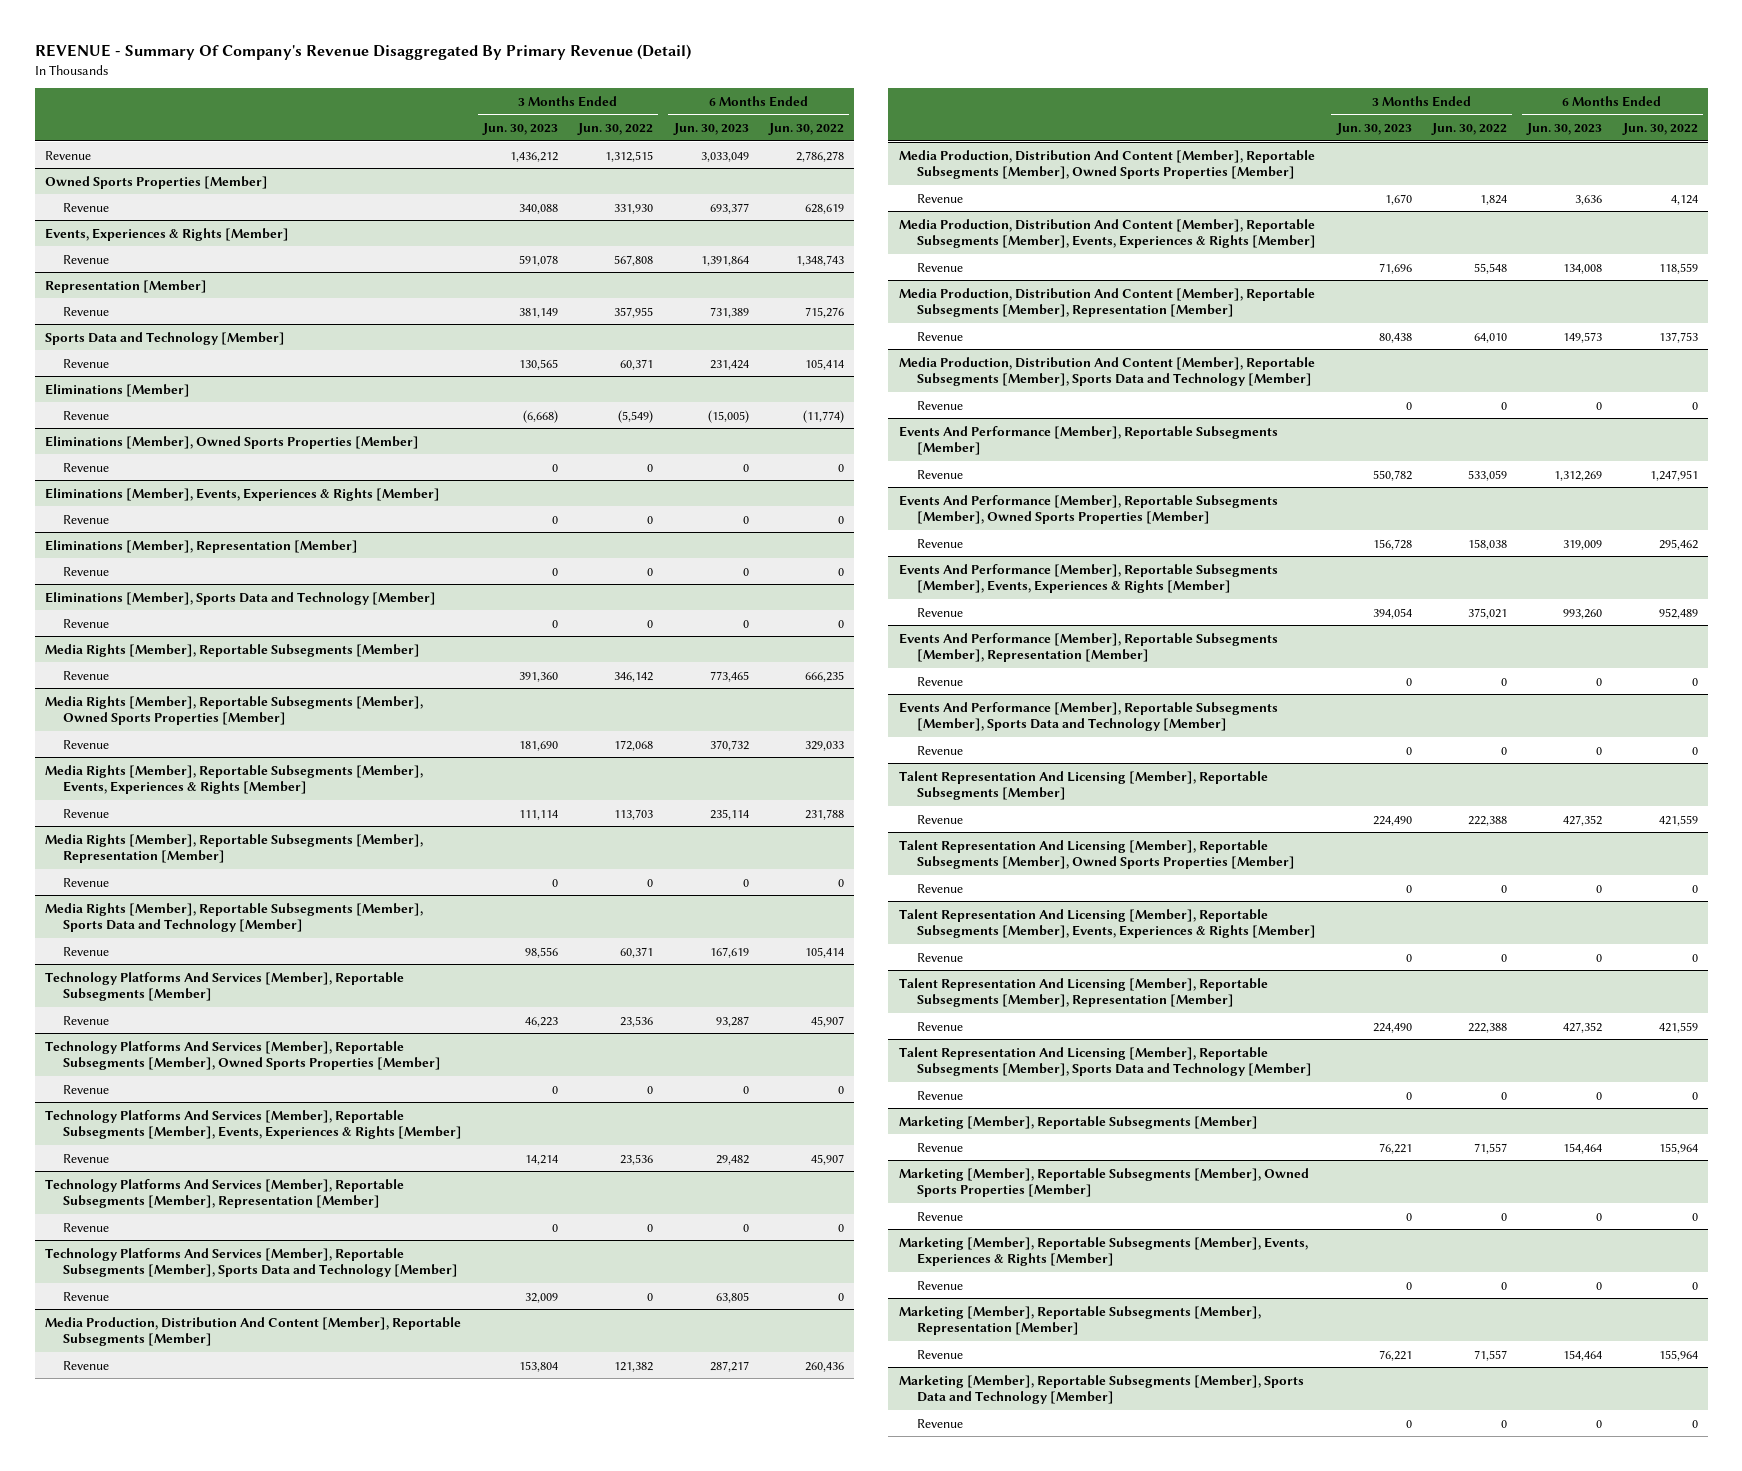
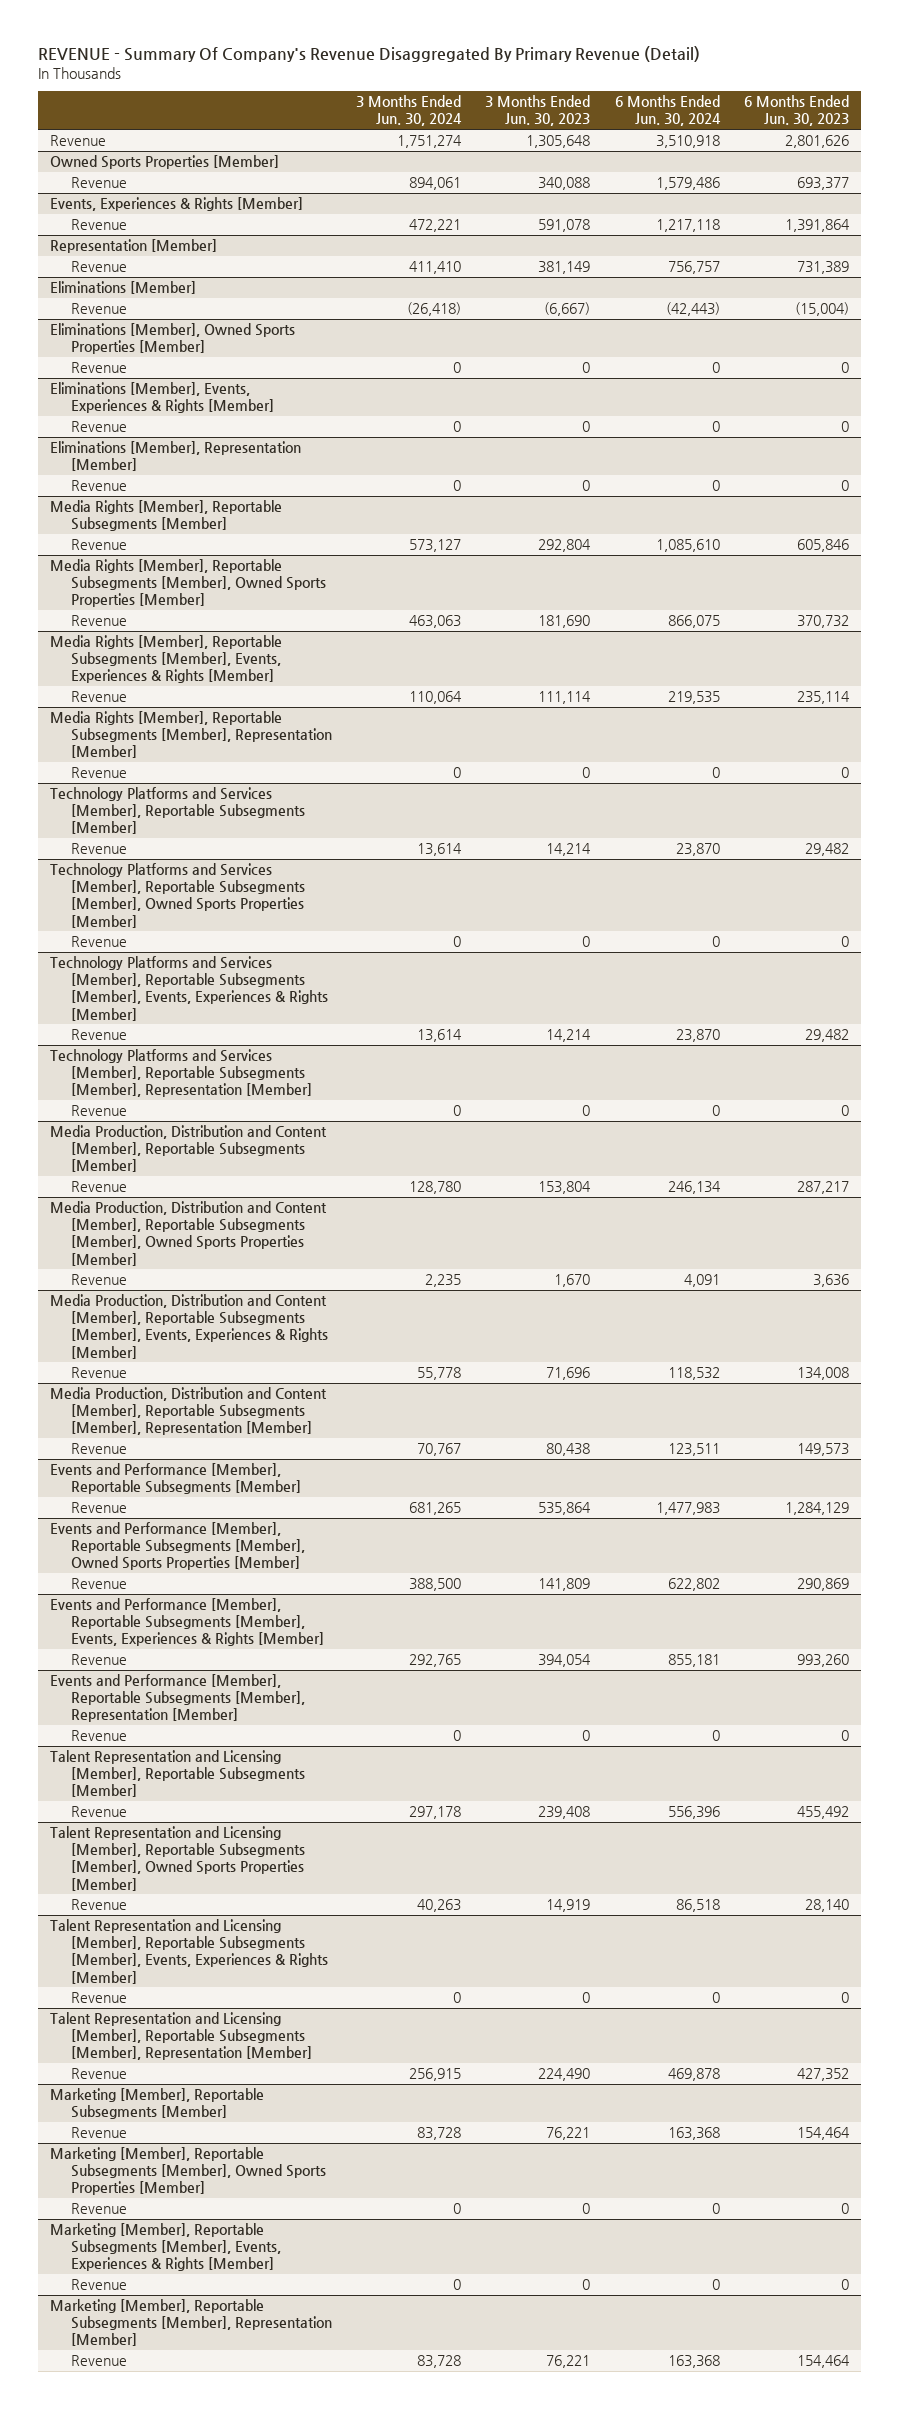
- | 3 Months Ended Jun. 30, 2023 | 3 Months Ended Jun. 30, 2022 | 6 Months Ended Jun. 30, 2023 | 6 Months Ended Jun. 30, 2022
+ | 3 Months Ended Jun. 30, 2024 | 3 Months Ended Jun. 30, 2023 | 6 Months Ended Jun. 30, 2024 | 6 Months Ended Jun. 30, 2023
- Revenue | 1,436,212 | 1,312,515 | 3,033,049 | 2,786,278
+ Revenue | 1,751,274 | 1,305,648 | 3,510,918 | 2,801,626
- Sports Data and Technology [Member]
- Revenue | 130,565 | 60,371 | 231,424 | 105,414
@ Eliminations [Member]
- Revenue | (6,668) | (5,549) | (15,005) | (11,774)
+ Revenue | (26,418) | (6,667) | (42,443) | (15,004)
- Eliminations [Member], Sports Data and Technology [Member]
- Revenue | 0 | 0 | 0 | 0
@ Media Rights [Member], Reportable Subsegments [Member]
- Revenue | 391,360 | 346,142 | 773,465 | 666,235
+ Revenue | 573,127 | 292,804 | 1,085,610 | 605,846
- Media Rights [Member], Reportable Subsegments [Member], Sports Data and Technology [Member]
- Revenue | 98,556 | 60,371 | 167,619 | 105,414
- Technology Platforms And Services [Member], Reportable Subsegments [Member]
- Revenue | 46,223 | 23,536 | 93,287 | 45,907
- Technology Platforms And Services [Member], Reportable Subsegments [Member], Owned Sports Properties [Member]
+ Technology Platforms and Services [Member], Reportable Subsegments [Member]
+ Revenue | 13,614 | 14,214 | 23,870 | 29,482
+ Technology Platforms and Services [Member], Reportable Subsegments [Member], Owned Sports Properties [Member]
- Technology Platforms And Services [Member], Reportable Subsegments [Member], Events, Experiences & Rights [Member]
+ Technology Platforms and Services [Member], Reportable Subsegments [Member], Events, Experiences & Rights [Member]
- Technology Platforms And Services [Member], Reportable Subsegments [Member], Representation [Member]
+ Technology Platforms and Services [Member], Reportable Subsegments [Member], Representation [Member]
- Technology Platforms And Services [Member], Reportable Subsegments [Member], Sports Data and Technology [Member]
- Revenue | 32,009 | 0 | 63,805 | 0
- Media Production, Distribution And Content [Member], Reportable Subsegments [Member]
+ Media Production, Distribution and Content [Member], Reportable Subsegments [Member]
- Media Production, Distribution And Content [Member], Reportable Subsegments [Member], Owned Sports Properties [Member]
+ Media Production, Distribution and Content [Member], Reportable Subsegments [Member], Owned Sports Properties [Member]
- Media Production, Distribution And Content [Member], Reportable Subsegments [Member], Events, Experiences & Rights [Member]
+ Media Production, Distribution and Content [Member], Reportable Subsegments [Member], Events, Experiences & Rights [Member]
- Media Production, Distribution And Content [Member], Reportable Subsegments [Member], Representation [Member]
+ Media Production, Distribution and Content [Member], Reportable Subsegments [Member], Representation [Member]
- Media Production, Distribution And Content [Member], Reportable Subsegments [Member], Sports Data and Technology [Member]
- Revenue | 0 | 0 | 0 | 0
- Events And Performance [Member], Reportable Subsegments [Member]
- Revenue | 550,782 | 533,059 | 1,312,269 | 1,247,951
- Events And Performance [Member], Reportable Subsegments [Member], Owned Sports Properties [Member]
- Revenue | 156,728 | 158,038 | 319,009 | 295,462
- Events And Performance [Member], Reportable Subsegments [Member], Events, Experiences & Rights [Member]
+ Events and Performance [Member], Reportable Subsegments [Member]
+ Revenue | 681,265 | 535,864 | 1,477,983 | 1,284,129
+ Events and Performance [Member], Reportable Subsegments [Member], Owned Sports Properties [Member]
+ Revenue | 388,500 | 141,809 | 622,802 | 290,869
+ Events and Performance [Member], Reportable Subsegments [Member], Events, Experiences & Rights [Member]
- Events And Performance [Member], Reportable Subsegments [Member], Representation [Member]
- Revenue | 0 | 0 | 0 | 0
- Events And Performance [Member], Reportable Subsegments [Member], Sports Data and Technology [Member]
- Revenue | 0 | 0 | 0 | 0
- Talent Representation And Licensing [Member], Reportable Subsegments [Member]
- Revenue | 224,490 | 222,388 | 427,352 | 421,559
- Talent Representation And Licensing [Member], Reportable Subsegments [Member], Owned Sports Properties [Member]
+ Events and Performance [Member], Reportable Subsegments [Member], Representation [Member]
- Talent Representation And Licensing [Member], Reportable Subsegments [Member], Events, Experiences & Rights [Member]
+ Talent Representation and Licensing [Member], Reportable Subsegments [Member]
+ Revenue | 297,178 | 239,408 | 556,396 | 455,492
+ Talent Representation and Licensing [Member], Reportable Subsegments [Member], Owned Sports Properties [Member]
+ Revenue | 40,263 | 14,919 | 86,518 | 28,140
+ Talent Representation and Licensing [Member], Reportable Subsegments [Member], Events, Experiences & Rights [Member]
- Talent Representation And Licensing [Member], Reportable Subsegments [Member], Representation [Member]
+ Talent Representation and Licensing [Member], Reportable Subsegments [Member], Representation [Member]
- Talent Representation And Licensing [Member], Reportable Subsegments [Member], Sports Data and Technology [Member]
- Revenue | 0 | 0 | 0 | 0
- Marketing [Member], Reportable Subsegments [Member], Sports Data and Technology [Member]
- Revenue | 0 | 0 | 0 | 0

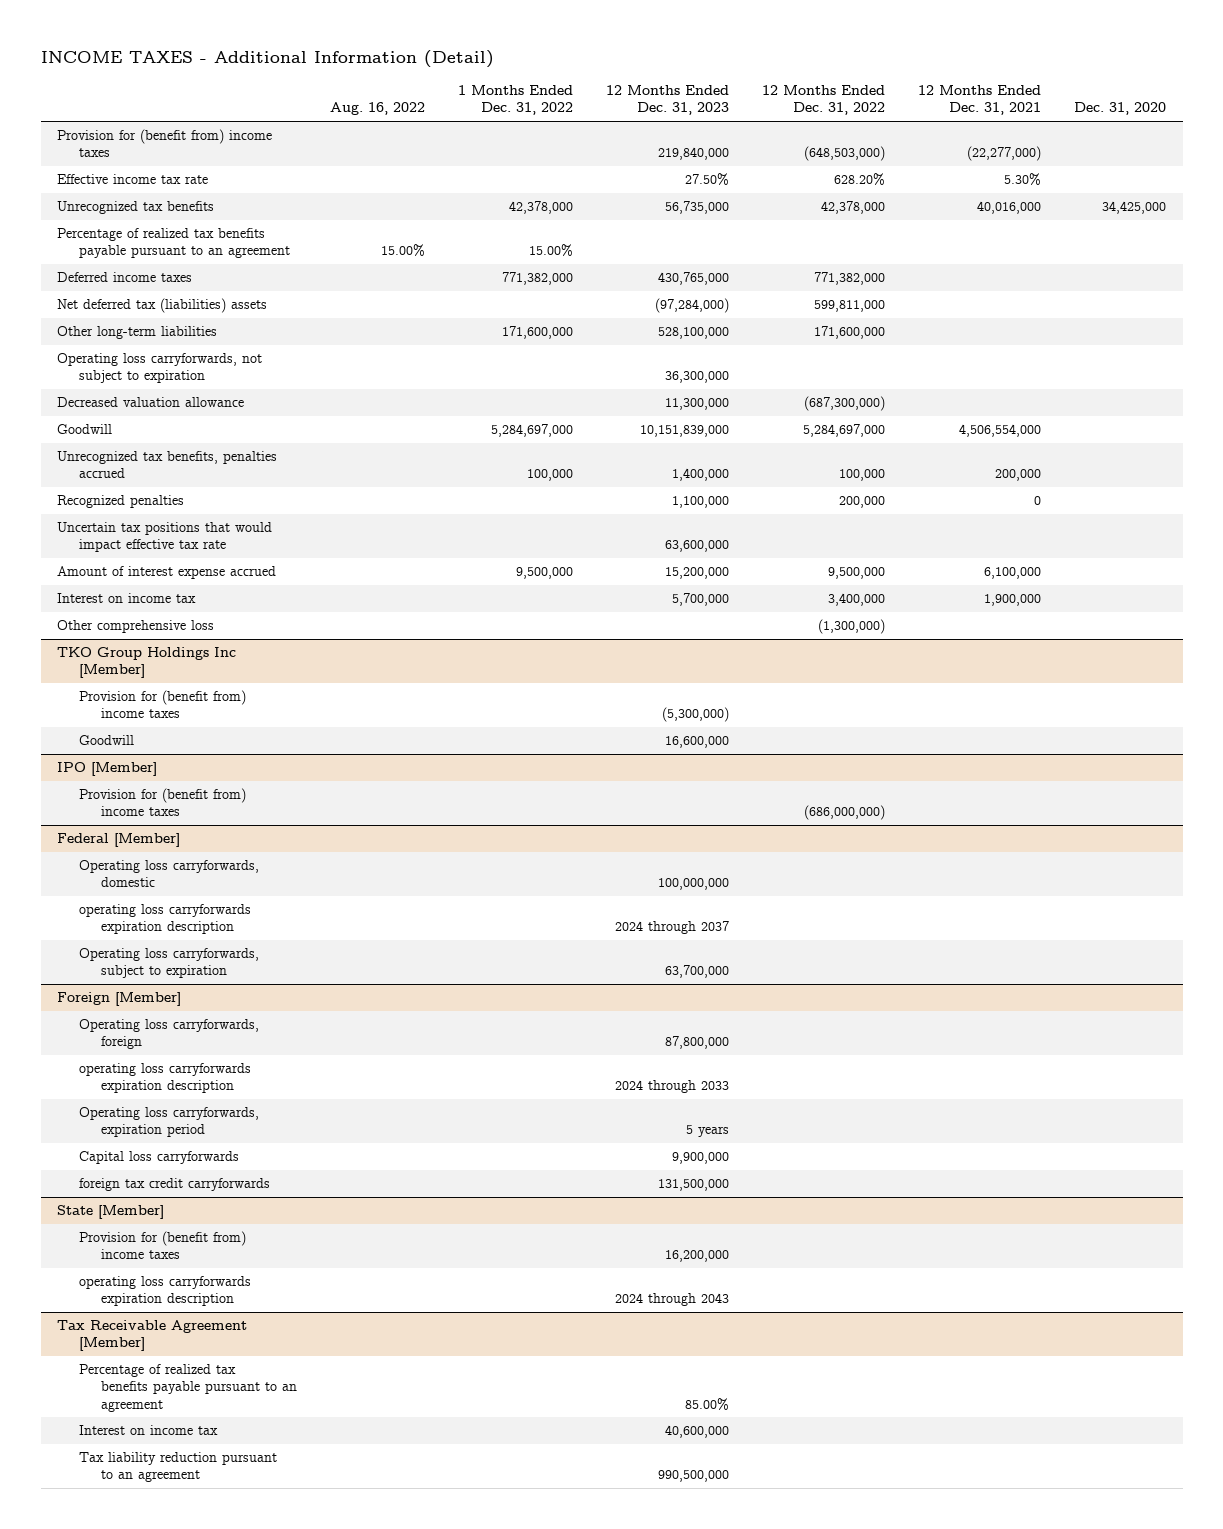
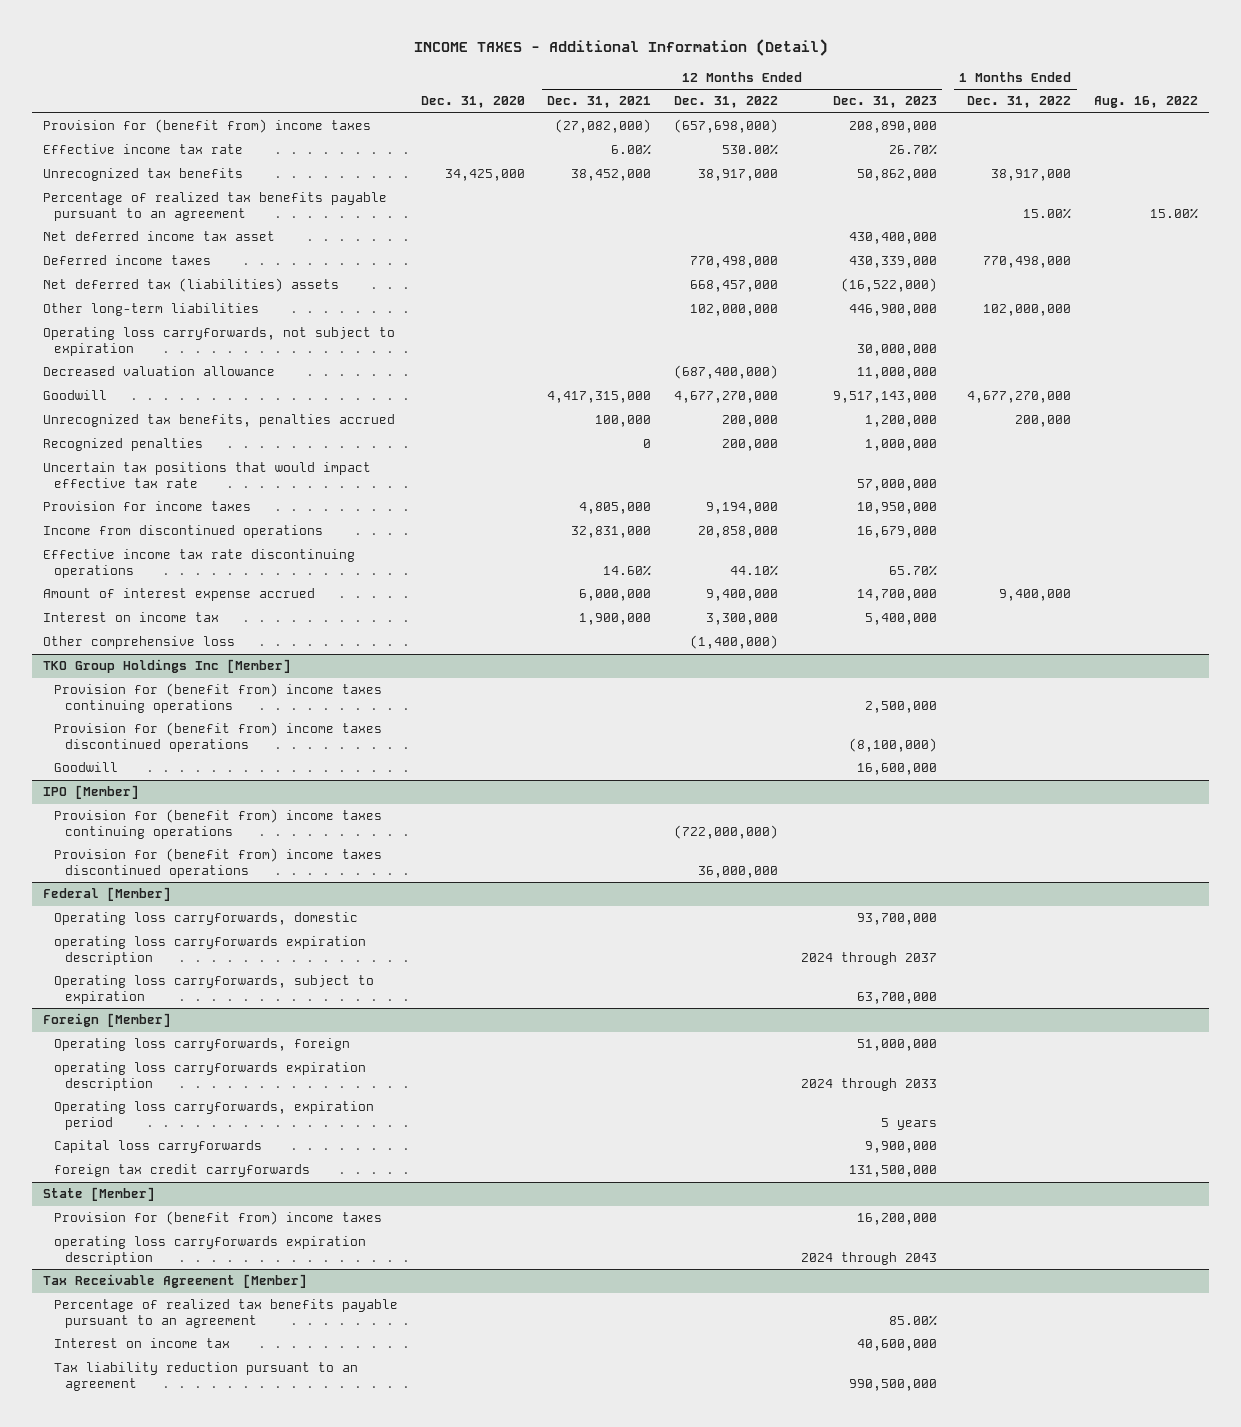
- | Aug. 16, 2022 | 1 Months Ended Dec. 31, 2022 | 12 Months Ended Dec. 31, 2023 | 12 Months Ended Dec. 31, 2022 | 12 Months Ended Dec. 31, 2021 | Dec. 31, 2020
+ | Dec. 31, 2020 | 12 Months Ended Dec. 31, 2021 | 12 Months Ended Dec. 31, 2022 | 12 Months Ended Dec. 31, 2023 | 1 Months Ended Dec. 31, 2022 | Aug. 16, 2022
- Provision for (benefit from) income taxes | | | 219,840,000 | (648,503,000) | (22,277,000) |
- Effective income tax rate | | | 27.50% | 628.20% | 5.30% |
- Unrecognized tax benefits | | 42,378,000 | 56,735,000 | 42,378,000 | 40,016,000 | 34,425,000
+ Provision for (benefit from) income taxes | | (27,082,000) | (657,698,000) | 208,890,000 | |
+ Effective income tax rate | | 6.00% | 530.00% | 26.70% | |
+ Unrecognized tax benefits | 34,425,000 | 38,452,000 | 38,917,000 | 50,862,000 | 38,917,000 |
- Deferred income taxes | | 771,382,000 | 430,765,000 | 771,382,000 | |
- Net deferred tax (liabilities) assets | | | (97,284,000) | 599,811,000 | |
- Other long-term liabilities | | 171,600,000 | 528,100,000 | 171,600,000 | |
- Operating loss carryforwards, not subject to expiration | | | 36,300,000 | | |
- Decreased valuation allowance | | | 11,300,000 | (687,300,000) | |
- Goodwill | | 5,284,697,000 | 10,151,839,000 | 5,284,697,000 | 4,506,554,000 |
- Unrecognized tax benefits, penalties accrued | | 100,000 | 1,400,000 | 100,000 | 200,000 |
- Recognized penalties | | | 1,100,000 | 200,000 | 0 |
- Uncertain tax positions that would impact effective tax rate | | | 63,600,000 | | |
- Amount of interest expense accrued | | 9,500,000 | 15,200,000 | 9,500,000 | 6,100,000 |
- Interest on income tax | | | 5,700,000 | 3,400,000 | 1,900,000 |
- Other comprehensive loss | | | | (1,300,000) | |
+ Net deferred income tax asset | | | | 430,400,000 | |
+ Deferred income taxes | | | 770,498,000 | 430,339,000 | 770,498,000 |
+ Net deferred tax (liabilities) assets | | | 668,457,000 | (16,522,000) | |
+ Other long-term liabilities | | | 102,000,000 | 446,900,000 | 102,000,000 |
+ Operating loss carryforwards, not subject to expiration | | | | 30,000,000 | |
+ Decreased valuation allowance | | | (687,400,000) | 11,000,000 | |
+ Goodwill | | 4,417,315,000 | 4,677,270,000 | 9,517,143,000 | 4,677,270,000 |
+ Unrecognized tax benefits, penalties accrued | | 100,000 | 200,000 | 1,200,000 | 200,000 |
+ Recognized penalties | | 0 | 200,000 | 1,000,000 | |
+ Uncertain tax positions that would impact effective tax rate | | | | 57,000,000 | |
+ Provision for income taxes | | 4,805,000 | 9,194,000 | 10,950,000 | |
+ Income from discontinued operations | | 32,831,000 | 20,858,000 | 16,679,000 | |
+ Effective income tax rate discontinuing operations | | 14.60% | 44.10% | 65.70% | |
+ Amount of interest expense accrued | | 6,000,000 | 9,400,000 | 14,700,000 | 9,400,000 |
+ Interest on income tax | | 1,900,000 | 3,300,000 | 5,400,000 | |
+ Other comprehensive loss | | | (1,400,000) | | |
@ TKO Group Holdings Inc [Member]
- Provision for (benefit from) income taxes | | | (5,300,000) | | |
+ Provision for (benefit from) income taxes continuing operations | | | | 2,500,000 | |
+ Provision for (benefit from) income taxes discontinued operations | | | | (8,100,000) | |
@ IPO [Member]
- Provision for (benefit from) income taxes | | | | (686,000,000) | |
+ Provision for (benefit from) income taxes continuing operations | | | (722,000,000) | | |
+ Provision for (benefit from) income taxes discontinued operations | | | 36,000,000 | | |
@ Federal [Member]
- Operating loss carryforwards, domestic | | | 100,000,000 | | |
+ Operating loss carryforwards, domestic | | | | 93,700,000 | |
@ Foreign [Member]
- Operating loss carryforwards, foreign | | | 87,800,000 | | |
+ Operating loss carryforwards, foreign | | | | 51,000,000 | |

